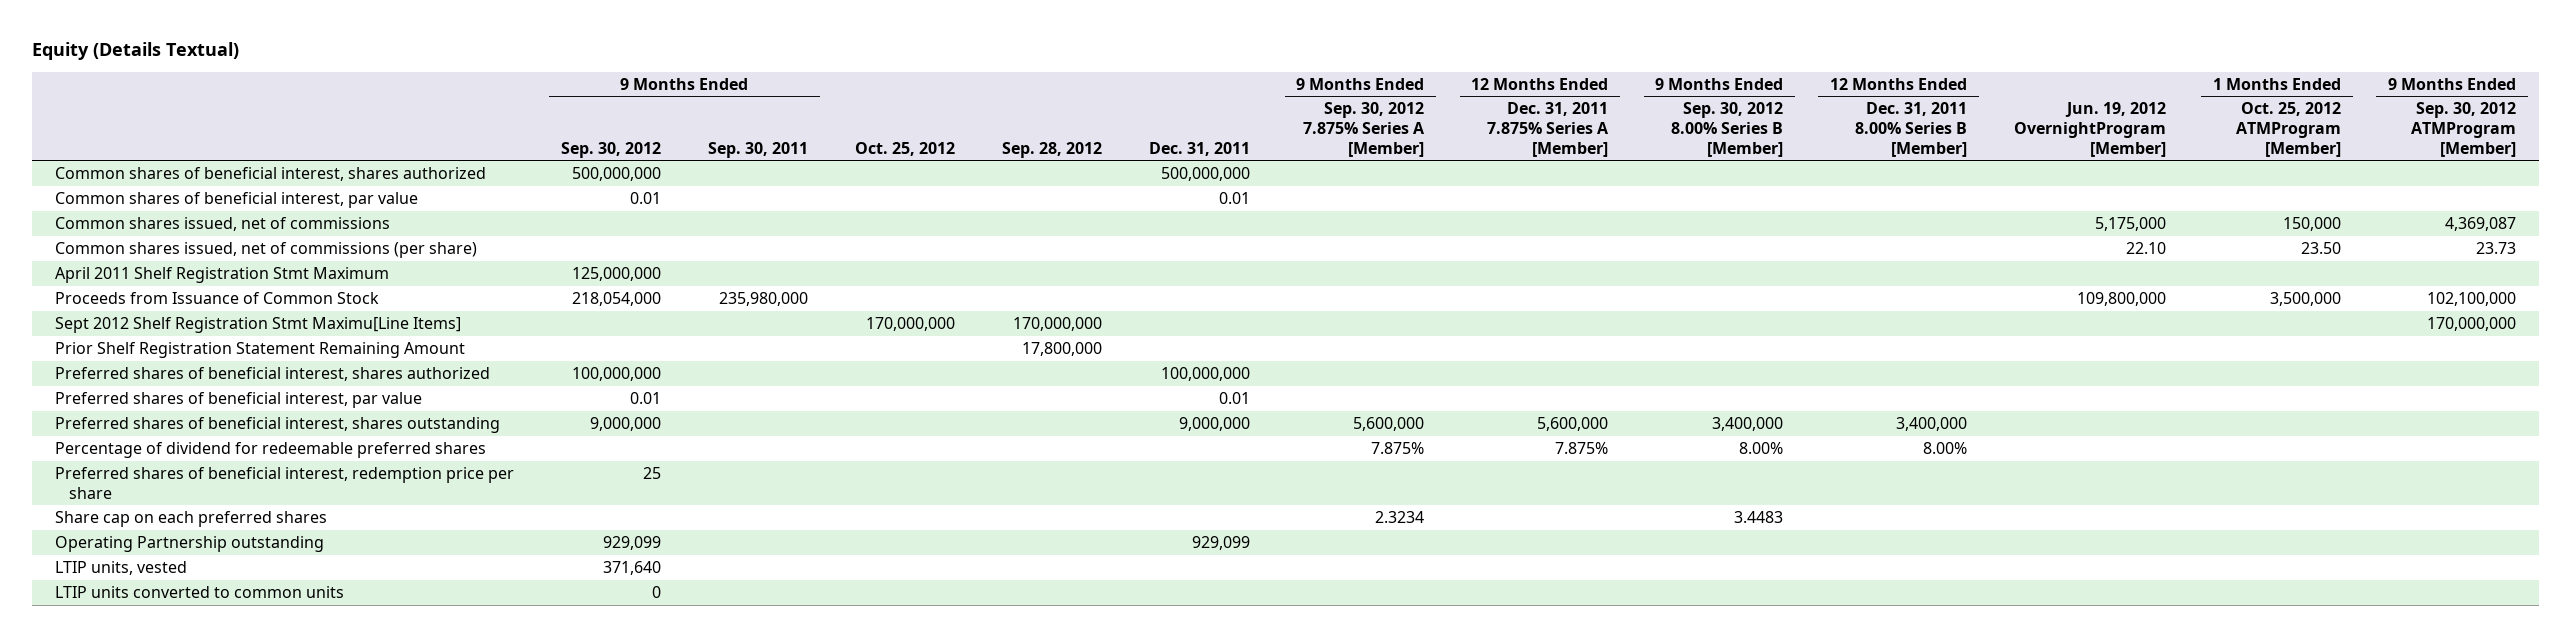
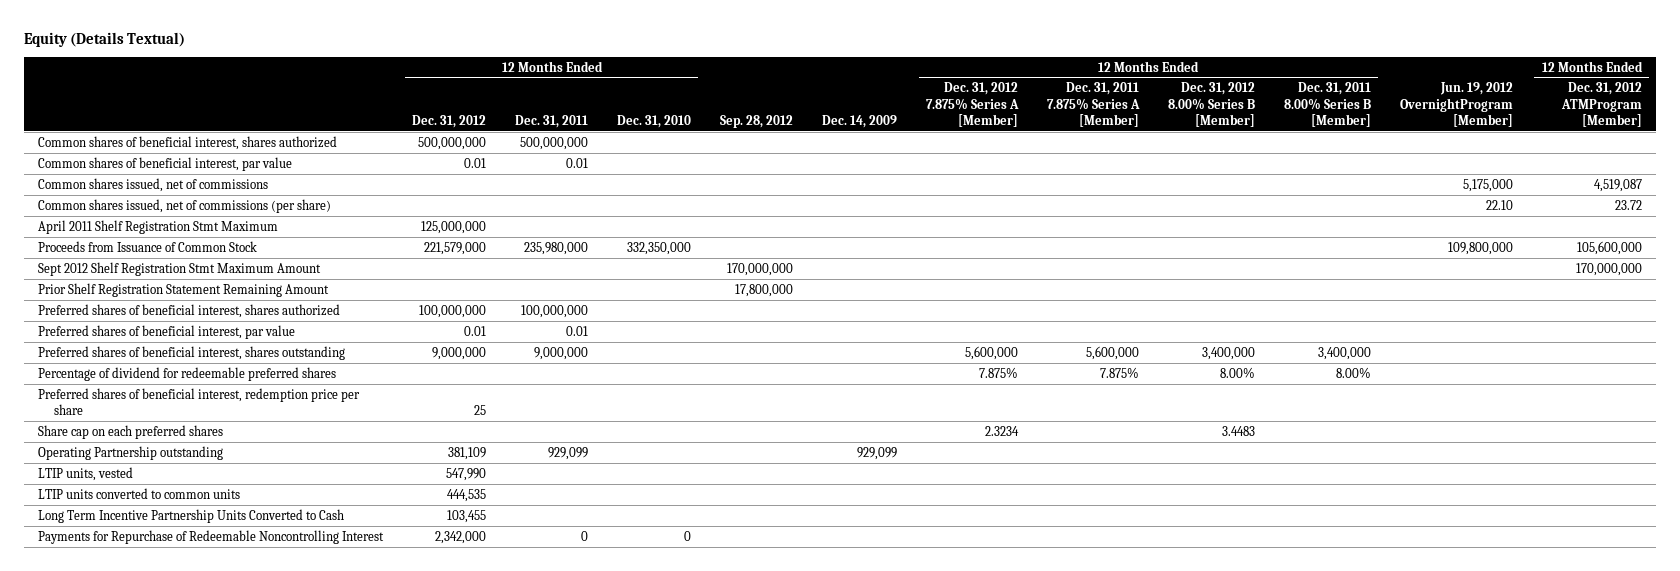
- | 9 Months Ended Sep. 30, 2012 | 9 Months Ended Sep. 30, 2011 | Oct. 25, 2012 | Sep. 28, 2012 | Dec. 31, 2011 | 9 Months Ended Sep. 30, 2012 7.875% Series A [Member] | 12 Months Ended Dec. 31, 2011 7.875% Series A [Member] | 9 Months Ended Sep. 30, 2012 8.00% Series B [Member] | 12 Months Ended Dec. 31, 2011 8.00% Series B [Member] | Jun. 19, 2012 OvernightProgram [Member] | 1 Months Ended Oct. 25, 2012 ATMProgram [Member] | 9 Months Ended Sep. 30, 2012 ATMProgram [Member]
+ | 12 Months Ended Dec. 31, 2012 | 12 Months Ended Dec. 31, 2011 | 12 Months Ended Dec. 31, 2010 | Sep. 28, 2012 | Dec. 14, 2009 | 12 Months Ended Dec. 31, 2012 7.875% Series A [Member] | 12 Months Ended Dec. 31, 2011 7.875% Series A [Member] | 12 Months Ended Dec. 31, 2012 8.00% Series B [Member] | 12 Months Ended Dec. 31, 2011 8.00% Series B [Member] | Jun. 19, 2012 OvernightProgram [Member] | 12 Months Ended Dec. 31, 2012 ATMProgram [Member]
- Sept 2012 Shelf Registration Stmt Maximu[Line Items] | | | 170,000,000 | 170,000,000 | | | | | | | | 170,000,000
+ Sept 2012 Shelf Registration Stmt Maximum Amount | | | | 170,000,000 | | | | | | | 170,000,000
+ Long Term Incentive Partnership Units Converted to Cash | 103,455 | | | | | | | | | |
+ Payments for Repurchase of Redeemable Noncontrolling Interest | 2,342,000 | 0 | 0 | | | | | | | |

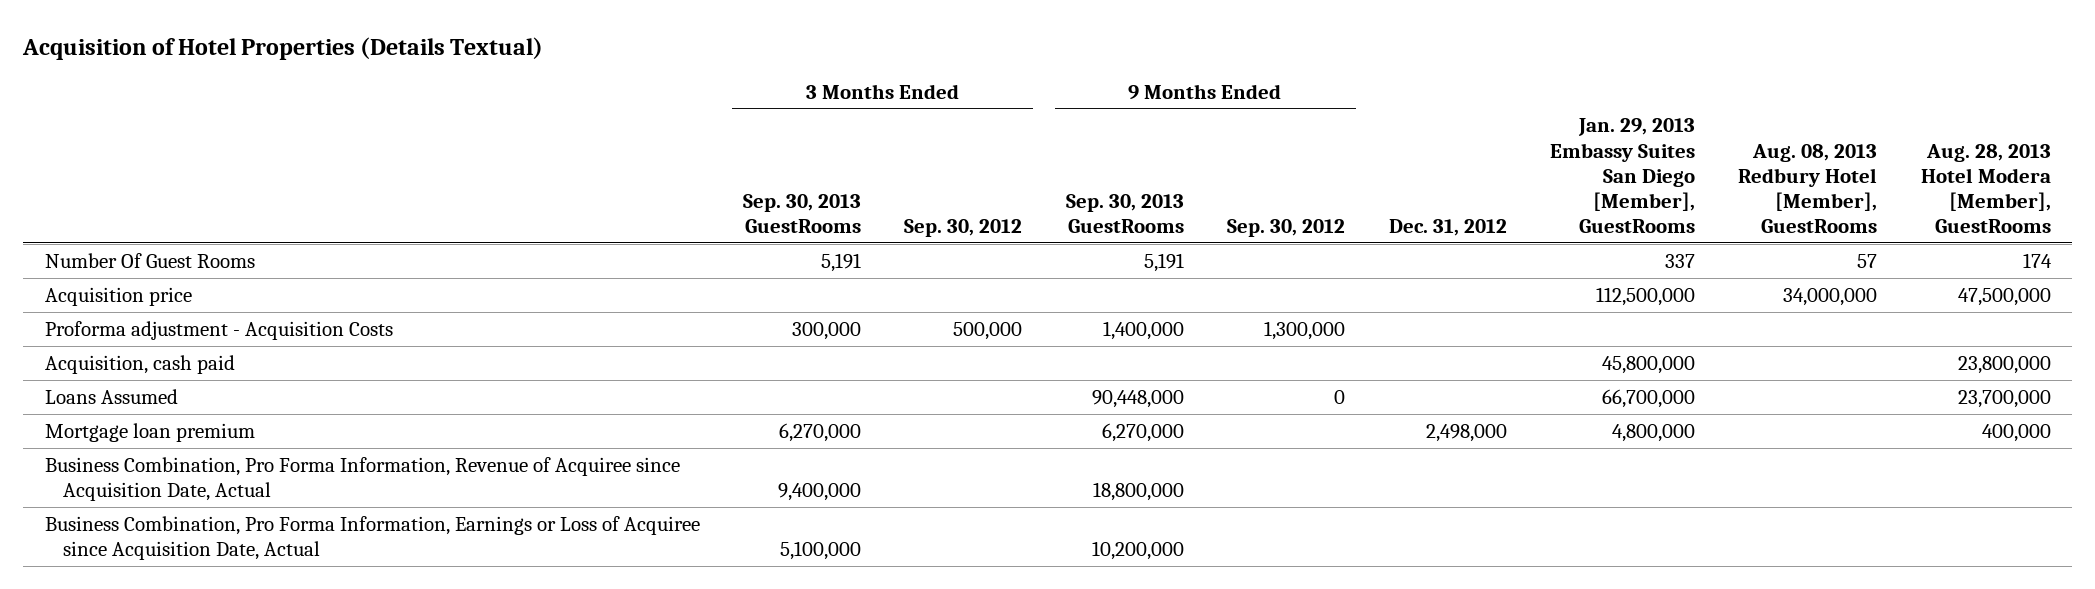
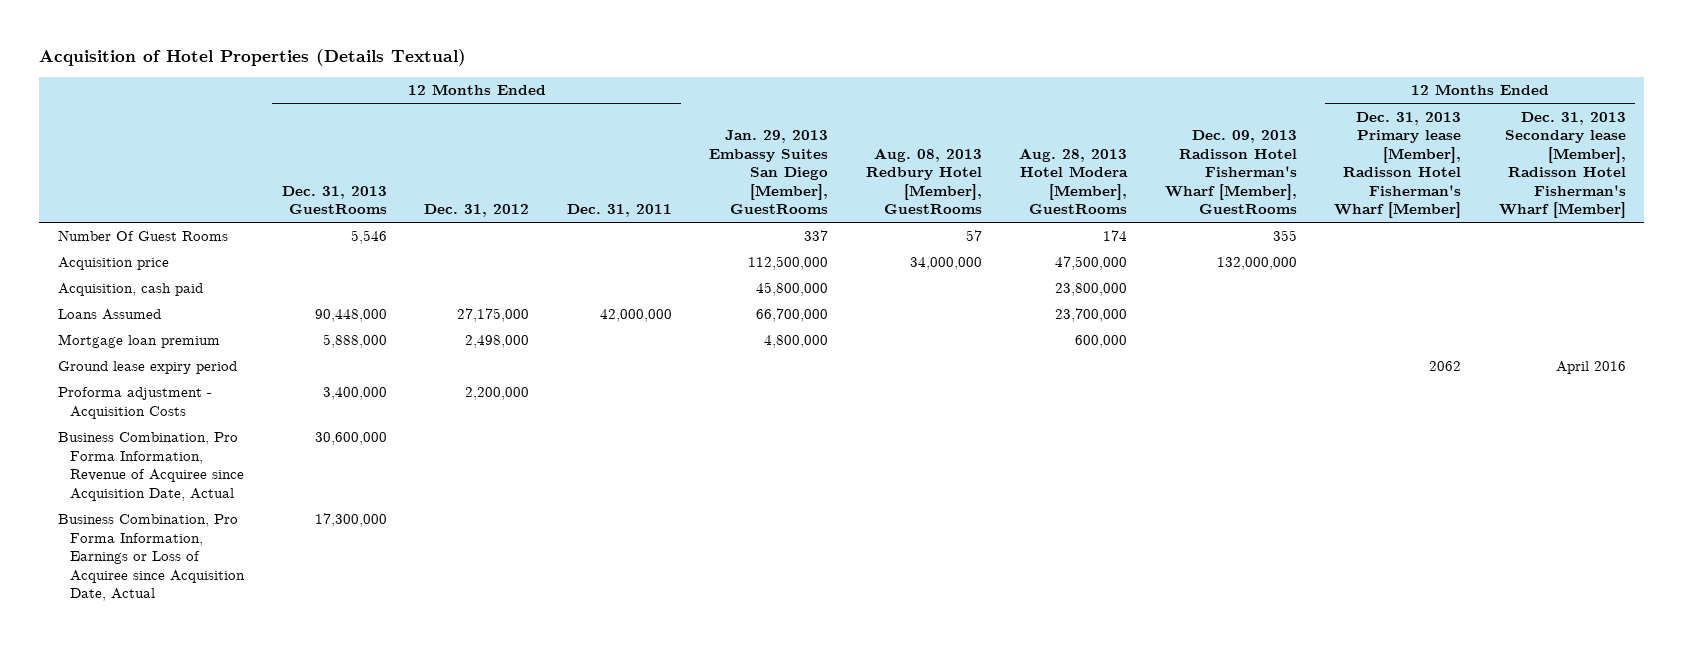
- | 3 Months Ended Sep. 30, 2013 GuestRooms | 3 Months Ended Sep. 30, 2012 | 9 Months Ended Sep. 30, 2013 GuestRooms | 9 Months Ended Sep. 30, 2012 | Dec. 31, 2012 | Jan. 29, 2013 Embassy Suites San Diego [Member], GuestRooms | Aug. 08, 2013 Redbury Hotel [Member], GuestRooms | Aug. 28, 2013 Hotel Modera [Member], GuestRooms
+ | 12 Months Ended Dec. 31, 2013 GuestRooms | 12 Months Ended Dec. 31, 2012 | 12 Months Ended Dec. 31, 2011 | Jan. 29, 2013 Embassy Suites San Diego [Member], GuestRooms | Aug. 08, 2013 Redbury Hotel [Member], GuestRooms | Aug. 28, 2013 Hotel Modera [Member], GuestRooms | Dec. 09, 2013 Radisson Hotel Fisherman's Wharf [Member], GuestRooms | 12 Months Ended Dec. 31, 2013 Primary lease [Member], Radisson Hotel Fisherman's Wharf [Member] | 12 Months Ended Dec. 31, 2013 Secondary lease [Member], Radisson Hotel Fisherman's Wharf [Member]
- Mortgage loan premium | 6,270,000 | | 6,270,000 | | 2,498,000 | 4,800,000 | | 400,000
+ Mortgage loan premium | 5,888,000 | 2,498,000 | | 4,800,000 | | 600,000 | | |
+ Ground lease expiry period | | | | | | | | 2062 | April 2016
moved down: Proforma adjustment - Acquisition Costs | 3,400,000 | 2,200,000 | | | | | | |

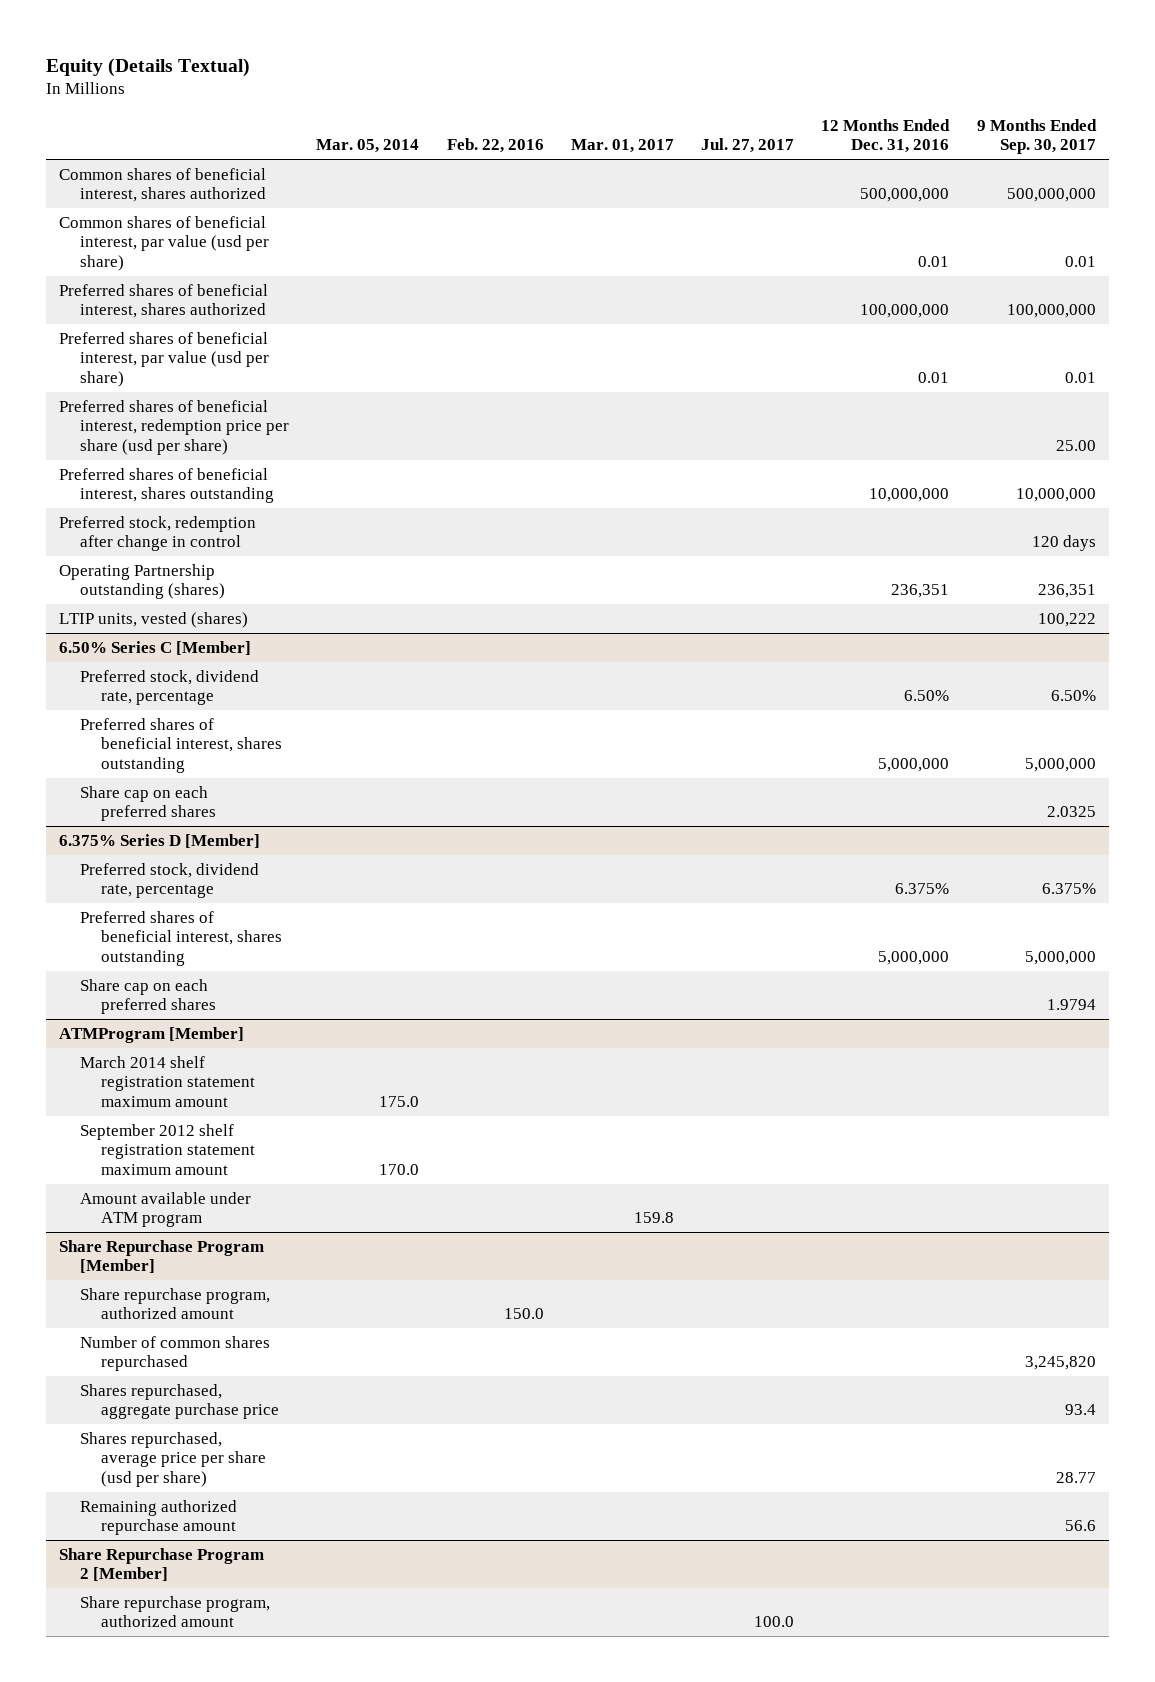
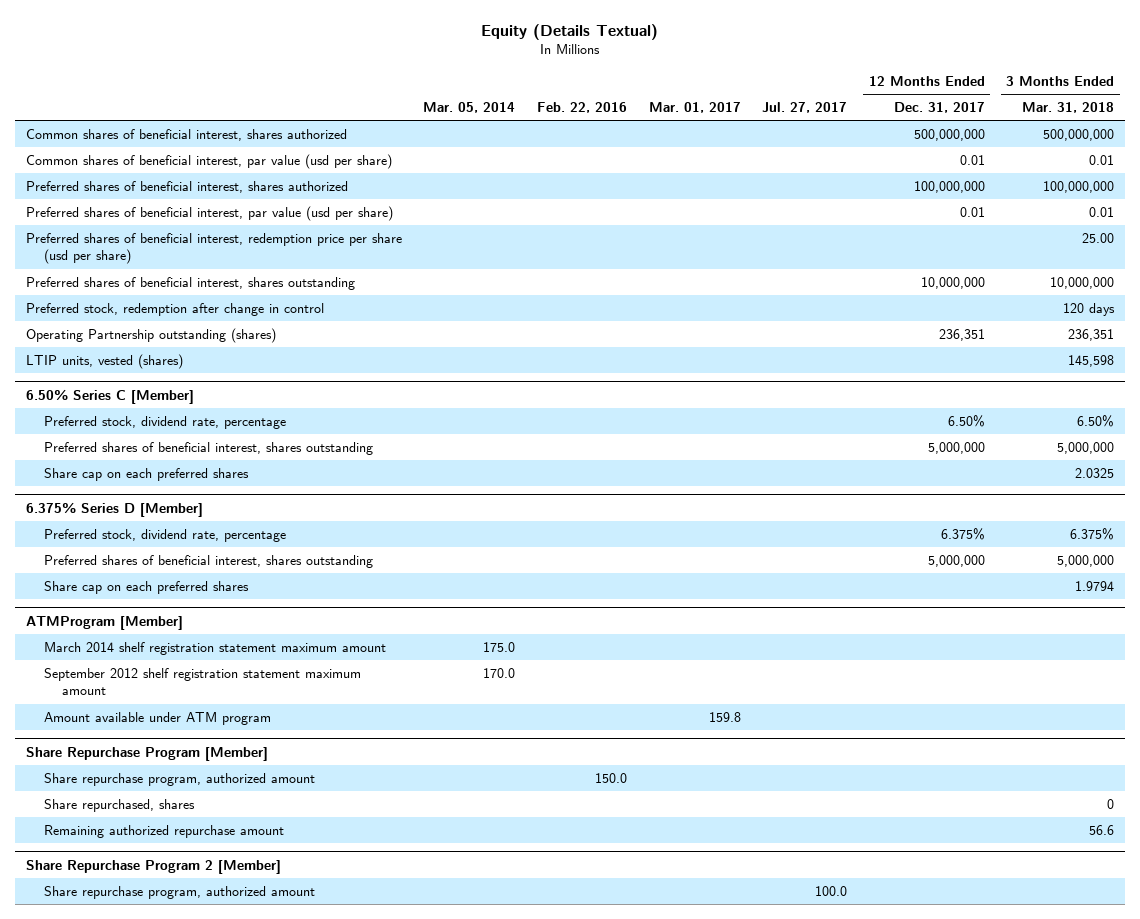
- | Mar. 05, 2014 | Feb. 22, 2016 | Mar. 01, 2017 | Jul. 27, 2017 | 12 Months Ended Dec. 31, 2016 | 9 Months Ended Sep. 30, 2017
+ | Mar. 05, 2014 | Feb. 22, 2016 | Mar. 01, 2017 | Jul. 27, 2017 | 12 Months Ended Dec. 31, 2017 | 3 Months Ended Mar. 31, 2018
@ Share Repurchase Program [Member]
- Number of common shares repurchased | | | | | | 3,245,820
- Shares repurchased, aggregate purchase price | | | | | | 93.4
- Shares repurchased, average price per share (usd per share) | | | | | | 28.77
+ Share repurchased, shares | | | | | | 0

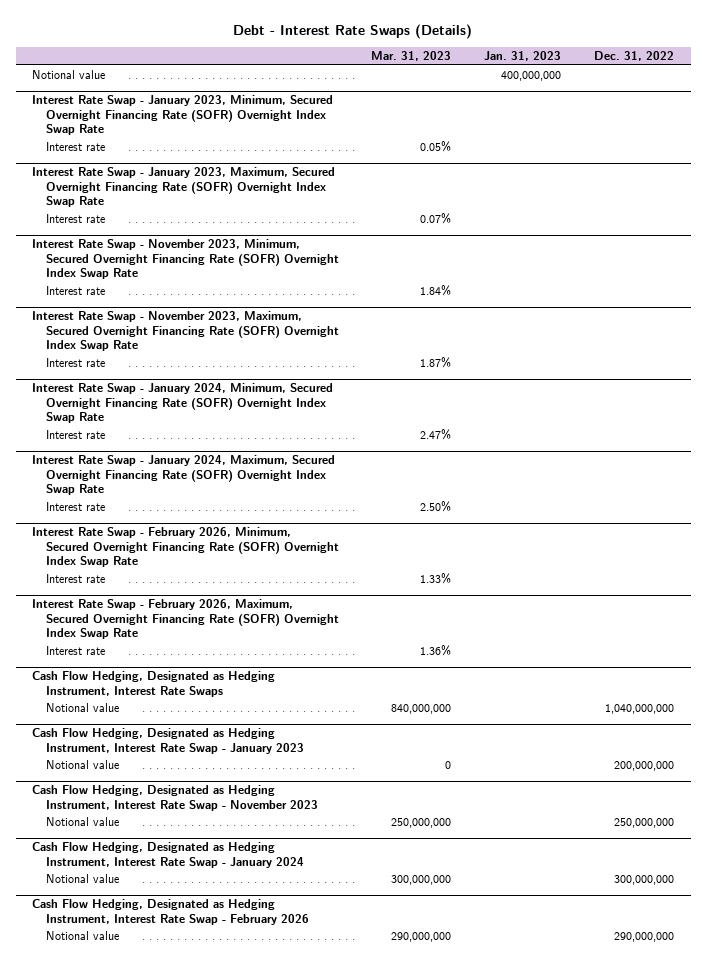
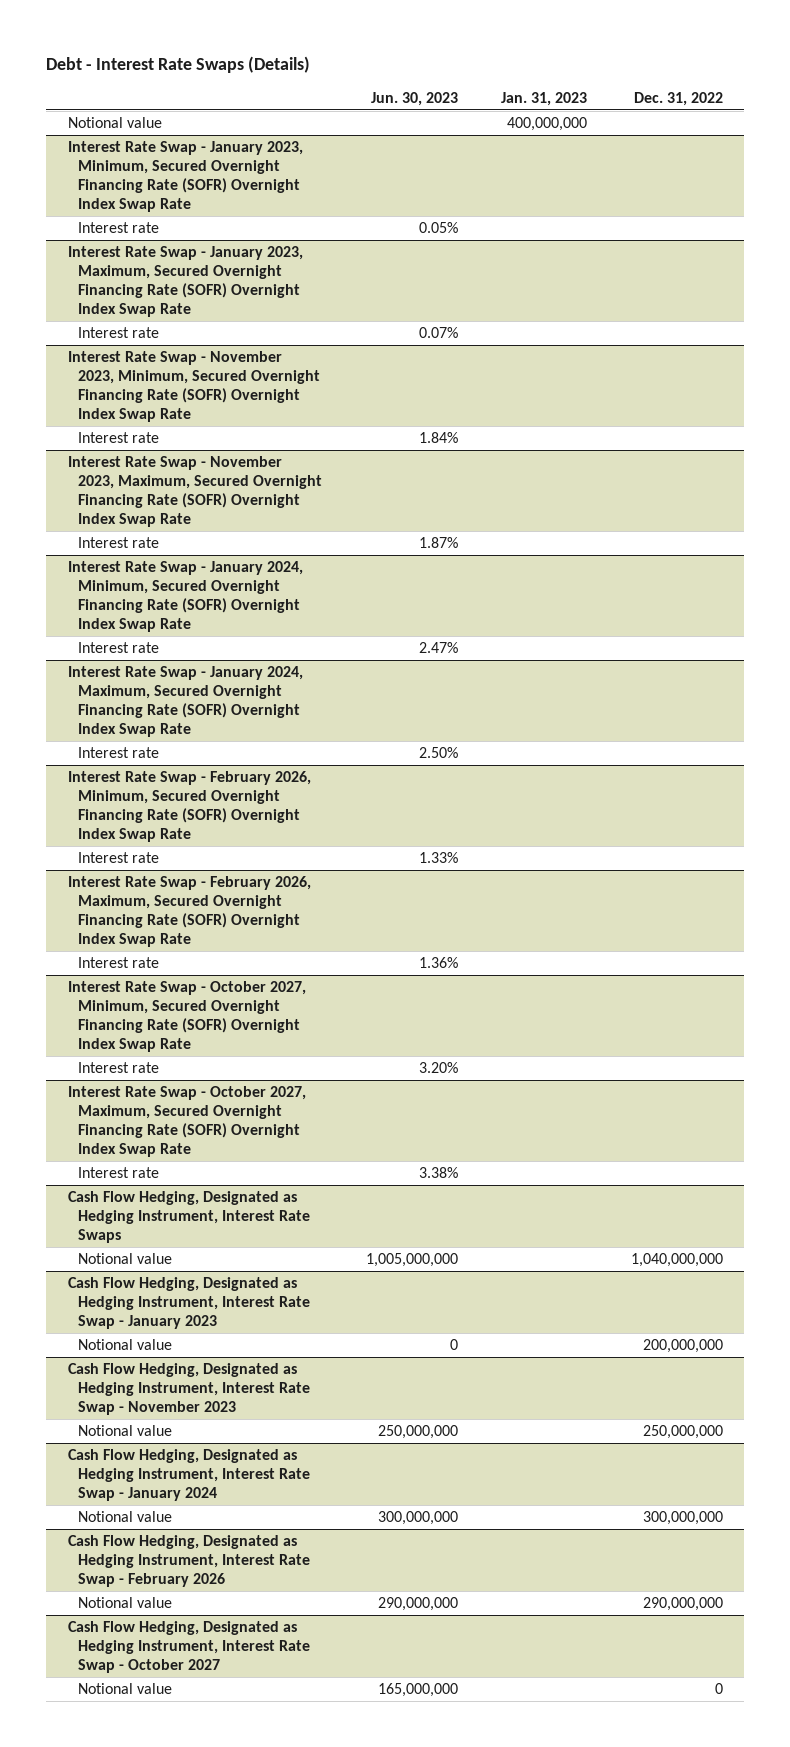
- | Mar. 31, 2023 | Jan. 31, 2023 | Dec. 31, 2022
+ | Jun. 30, 2023 | Jan. 31, 2023 | Dec. 31, 2022
+ Interest Rate Swap - October 2027, Minimum, Secured Overnight Financing Rate (SOFR) Overnight Index Swap Rate
+ Interest rate | 3.20% | |
+ Interest Rate Swap - October 2027, Maximum, Secured Overnight Financing Rate (SOFR) Overnight Index Swap Rate
+ Interest rate | 3.38% | |
+ Cash Flow Hedging, Designated as Hedging Instrument, Interest Rate Swap - October 2027
+ Notional value | 165,000,000 | | 0

